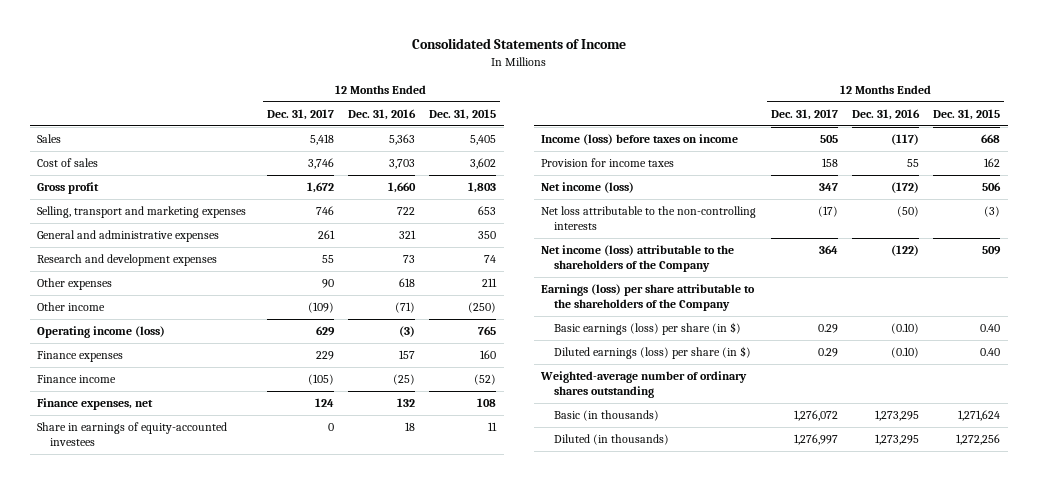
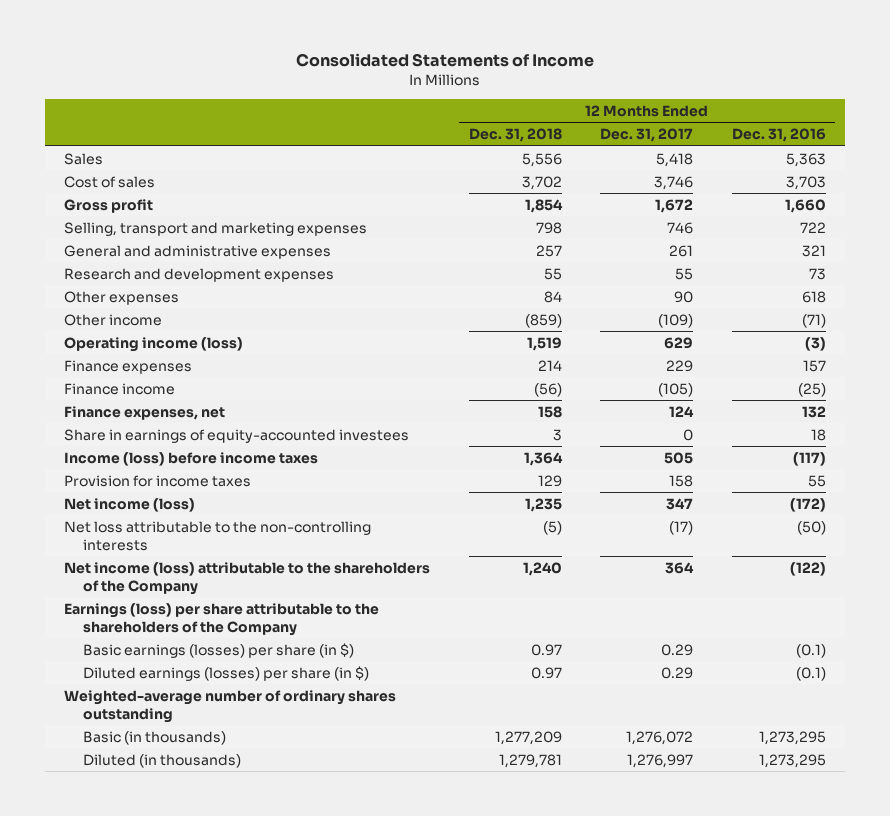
- | 12 Months Ended Dec. 31, 2017 | 12 Months Ended Dec. 31, 2016 | 12 Months Ended Dec. 31, 2015
+ | 12 Months Ended Dec. 31, 2018 | 12 Months Ended Dec. 31, 2017 | 12 Months Ended Dec. 31, 2016
- Income (loss) before taxes on income | 505 | (117) | 668
+ Income (loss) before income taxes | 1,364 | 505 | (117)
- Basic earnings (loss) per share (in $) | 0.29 | (0.10) | 0.40
- Diluted earnings (loss) per share (in $) | 0.29 | (0.10) | 0.40
+ Basic earnings (losses) per share (in $) | 0.97 | 0.29 | (0.1)
+ Diluted earnings (losses) per share (in $) | 0.97 | 0.29 | (0.1)

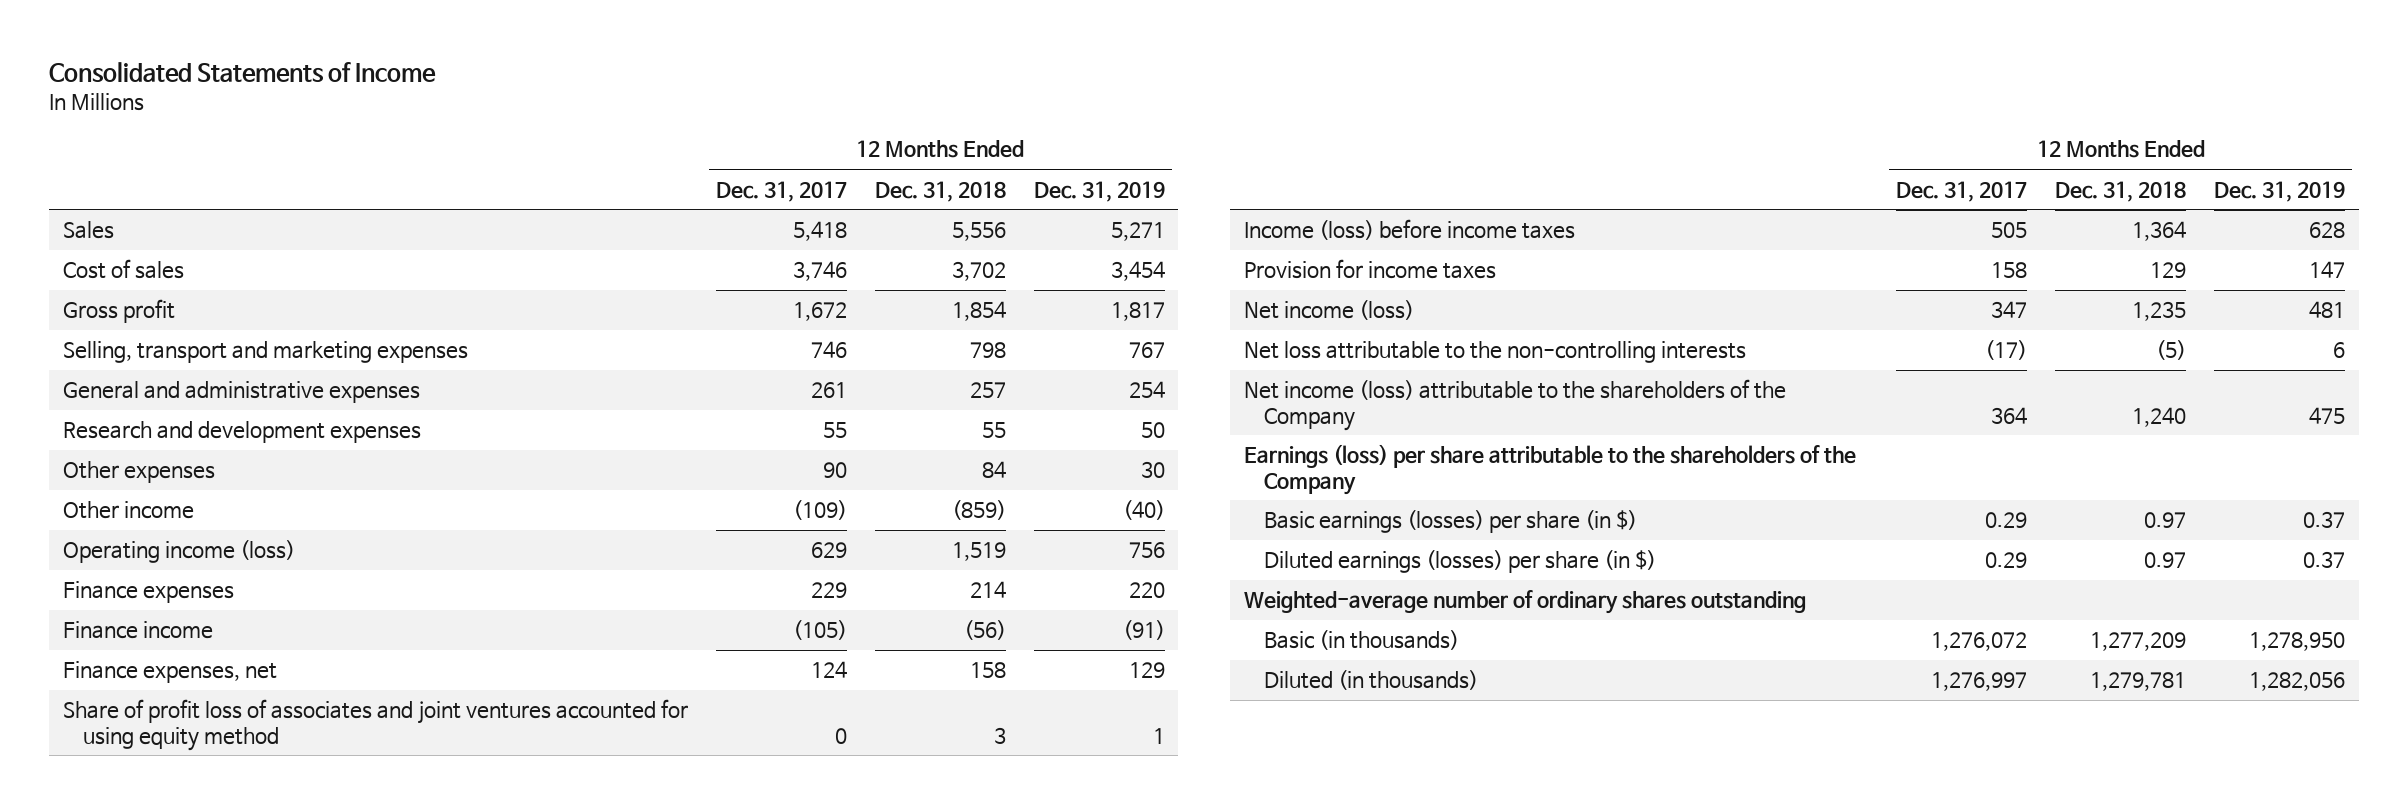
- | 12 Months Ended Dec. 31, 2018 | 12 Months Ended Dec. 31, 2017 | 12 Months Ended Dec. 31, 2016
+ | 12 Months Ended Dec. 31, 2017 | 12 Months Ended Dec. 31, 2018 | 12 Months Ended Dec. 31, 2019
- Share in earnings of equity-accounted investees | 3 | 0 | 18
+ Share of profit loss of associates and joint ventures accounted for using equity method | 0 | 3 | 1

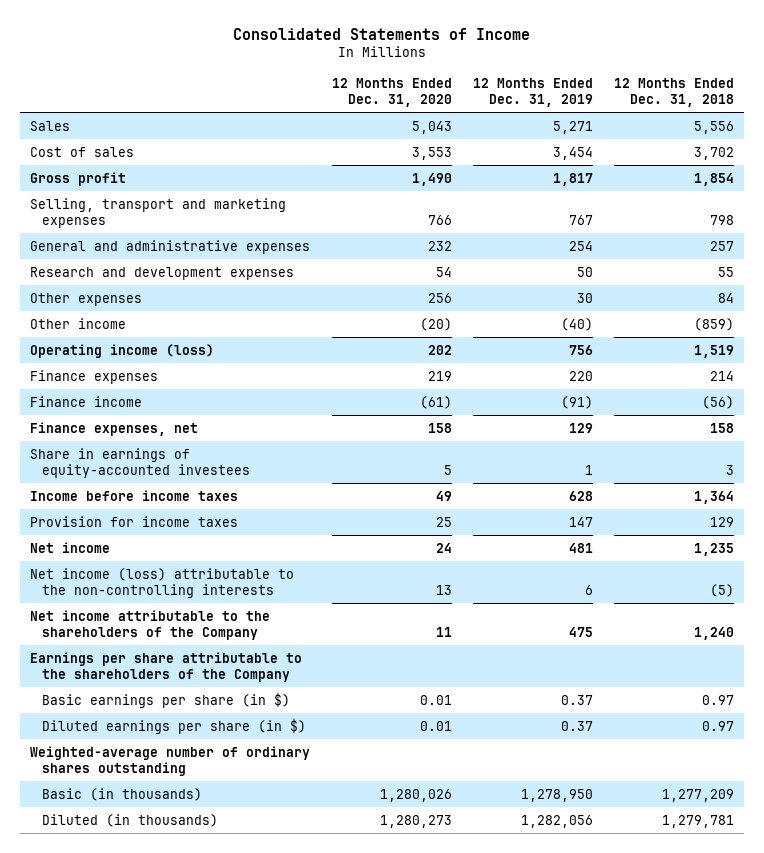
- | 12 Months Ended Dec. 31, 2017 | 12 Months Ended Dec. 31, 2018 | 12 Months Ended Dec. 31, 2019
+ | 12 Months Ended Dec. 31, 2020 | 12 Months Ended Dec. 31, 2019 | 12 Months Ended Dec. 31, 2018
- Share of profit loss of associates and joint ventures accounted for using equity method | 0 | 3 | 1
- Income (loss) before income taxes | 505 | 1,364 | 628
+ Share in earnings of equity-accounted investees | 5 | 1 | 3
+ Income before income taxes | 49 | 628 | 1,364
- Net income (loss) | 347 | 1,235 | 481
- Net loss attributable to the non-controlling interests | (17) | (5) | 6
- Net income (loss) attributable to the shareholders of the Company | 364 | 1,240 | 475
- Earnings (loss) per share attributable to the shareholders of the Company
- Basic earnings (losses) per share (in $) | 0.29 | 0.97 | 0.37
- Diluted earnings (losses) per share (in $) | 0.29 | 0.97 | 0.37
+ Net income | 24 | 481 | 1,235
+ Net income (loss) attributable to the non-controlling interests | 13 | 6 | (5)
+ Net income attributable to the shareholders of the Company | 11 | 475 | 1,240
+ Earnings per share attributable to the shareholders of the Company
+ Basic earnings per share (in $) | 0.01 | 0.37 | 0.97
+ Diluted earnings per share (in $) | 0.01 | 0.37 | 0.97

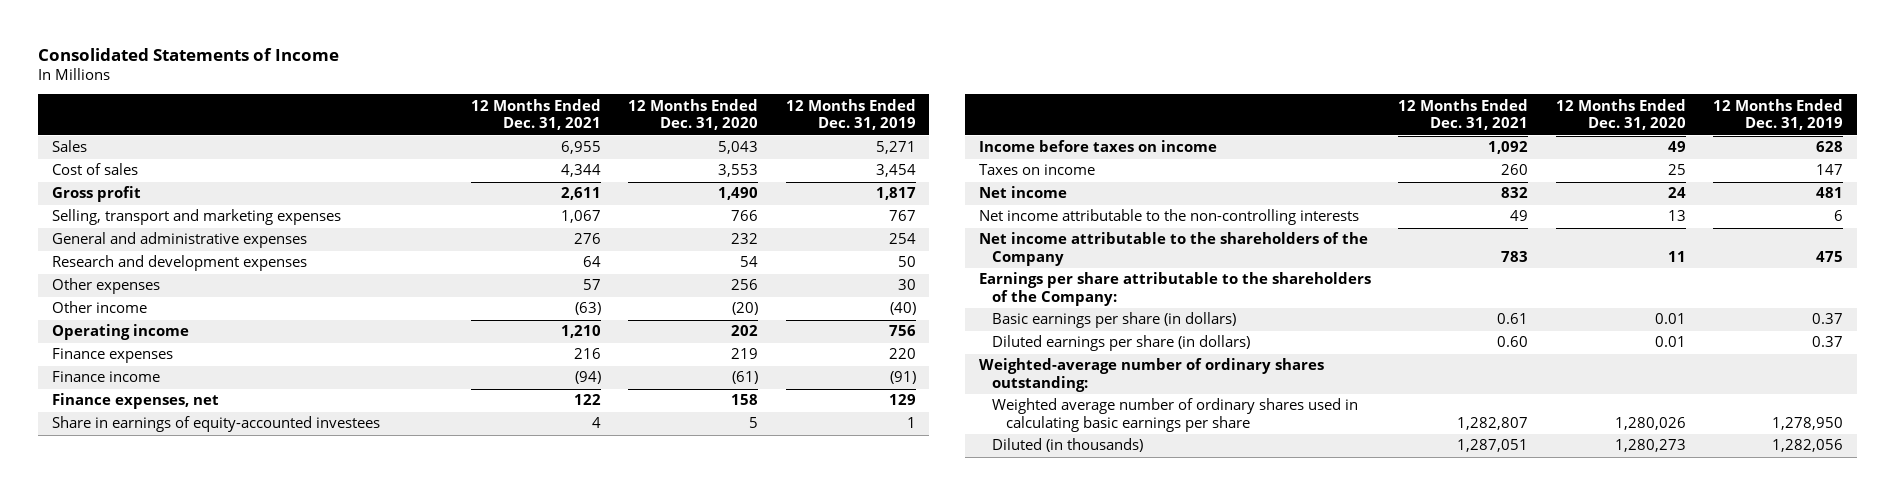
- | 12 Months Ended Dec. 31, 2020 | 12 Months Ended Dec. 31, 2019 | 12 Months Ended Dec. 31, 2018
+ | 12 Months Ended Dec. 31, 2021 | 12 Months Ended Dec. 31, 2020 | 12 Months Ended Dec. 31, 2019
- Operating income (loss) | 202 | 756 | 1,519
+ Operating income | 1,210 | 202 | 756
- Income before income taxes | 49 | 628 | 1,364
- Provision for income taxes | 25 | 147 | 129
+ Income before taxes on income | 1,092 | 49 | 628
+ Taxes on income | 260 | 25 | 147
- Net income (loss) attributable to the non-controlling interests | 13 | 6 | (5)
+ Net income attributable to the non-controlling interests | 49 | 13 | 6
- Earnings per share attributable to the shareholders of the Company
- Basic earnings per share (in $) | 0.01 | 0.37 | 0.97
- Diluted earnings per share (in $) | 0.01 | 0.37 | 0.97
- Weighted-average number of ordinary shares outstanding
- Basic (in thousands) | 1,280,026 | 1,278,950 | 1,277,209
+ Earnings per share attributable to the shareholders of the Company:
+ Basic earnings per share (in dollars) | 0.61 | 0.01 | 0.37
+ Diluted earnings per share (in dollars) | 0.60 | 0.01 | 0.37
+ Weighted-average number of ordinary shares outstanding:
+ Weighted average number of ordinary shares used in calculating basic earnings per share | 1,282,807 | 1,280,026 | 1,278,950

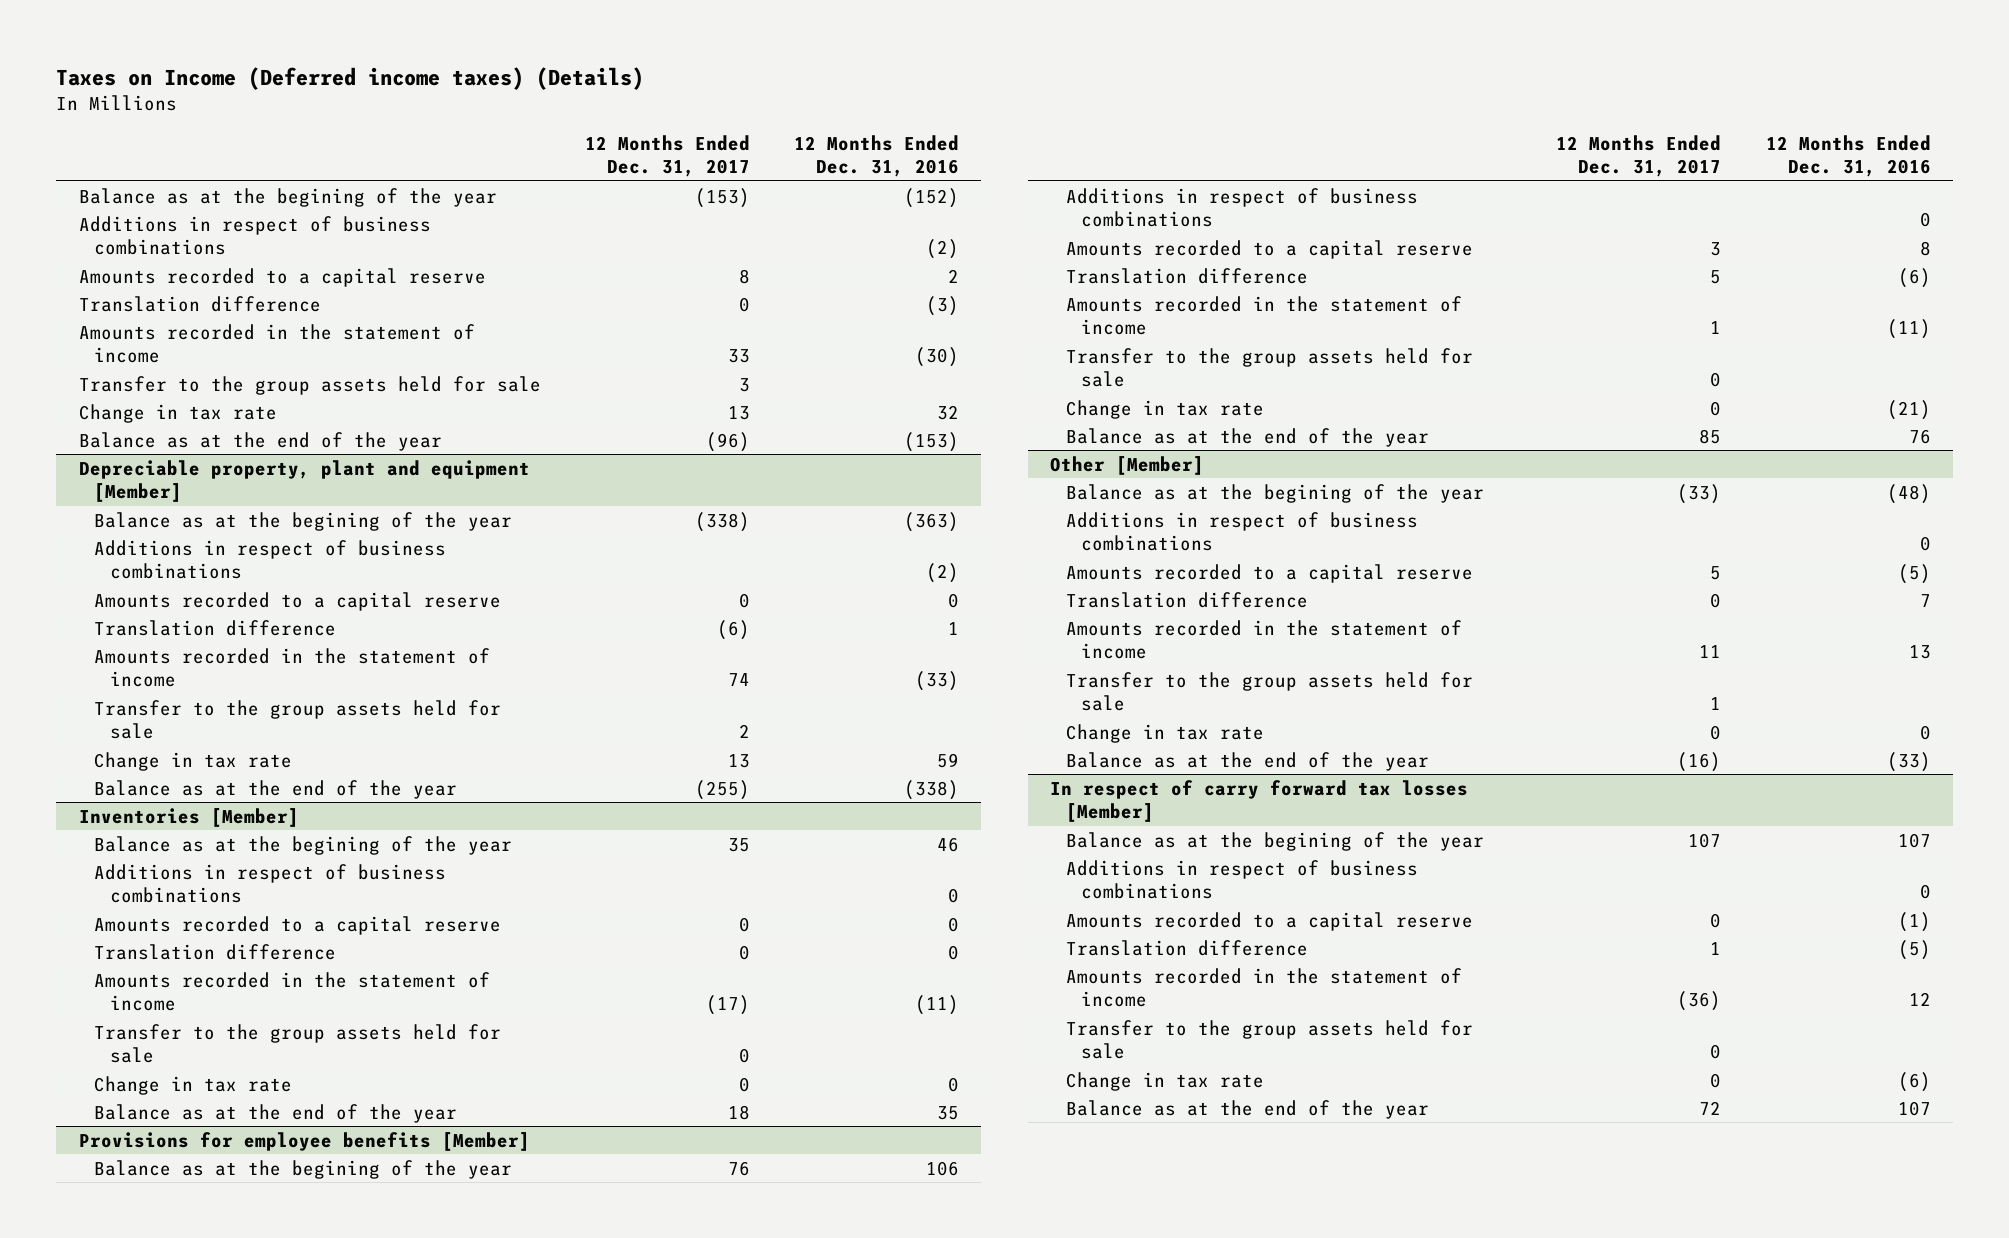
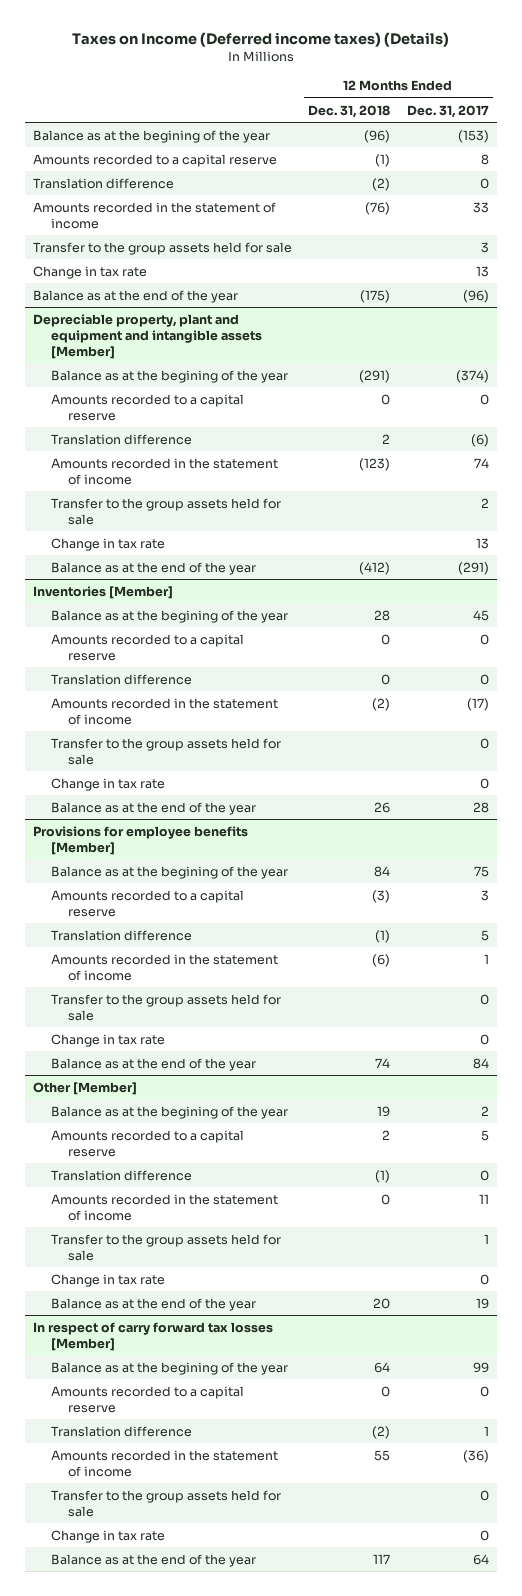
- | 12 Months Ended Dec. 31, 2017 | 12 Months Ended Dec. 31, 2016
+ | 12 Months Ended Dec. 31, 2018 | 12 Months Ended Dec. 31, 2017
- Additions in respect of business combinations | | (2)
- Depreciable property, plant and equipment [Member]
- Balance as at the begining of the year | (338) | (363)
- Additions in respect of business combinations | | (2)
+ Depreciable property, plant and equipment and intangible assets [Member]
+ Balance as at the begining of the year | (291) | (374)
- Balance as at the end of the year | (255) | (338)
+ Balance as at the end of the year | (412) | (291)
@ Inventories [Member]
- Balance as at the begining of the year | 35 | 46
- Additions in respect of business combinations | | 0
+ Balance as at the begining of the year | 28 | 45
- Balance as at the end of the year | 18 | 35
+ Balance as at the end of the year | 26 | 28
@ Provisions for employee benefits [Member]
- Balance as at the begining of the year | 76 | 106
- Additions in respect of business combinations | | 0
+ Balance as at the begining of the year | 84 | 75
- Balance as at the end of the year | 85 | 76
+ Balance as at the end of the year | 74 | 84
@ Other [Member]
- Balance as at the begining of the year | (33) | (48)
- Additions in respect of business combinations | | 0
+ Balance as at the begining of the year | 19 | 2
- Balance as at the end of the year | (16) | (33)
+ Balance as at the end of the year | 20 | 19
@ In respect of carry forward tax losses [Member]
- Balance as at the begining of the year | 107 | 107
- Additions in respect of business combinations | | 0
+ Balance as at the begining of the year | 64 | 99
- Balance as at the end of the year | 72 | 107
+ Balance as at the end of the year | 117 | 64

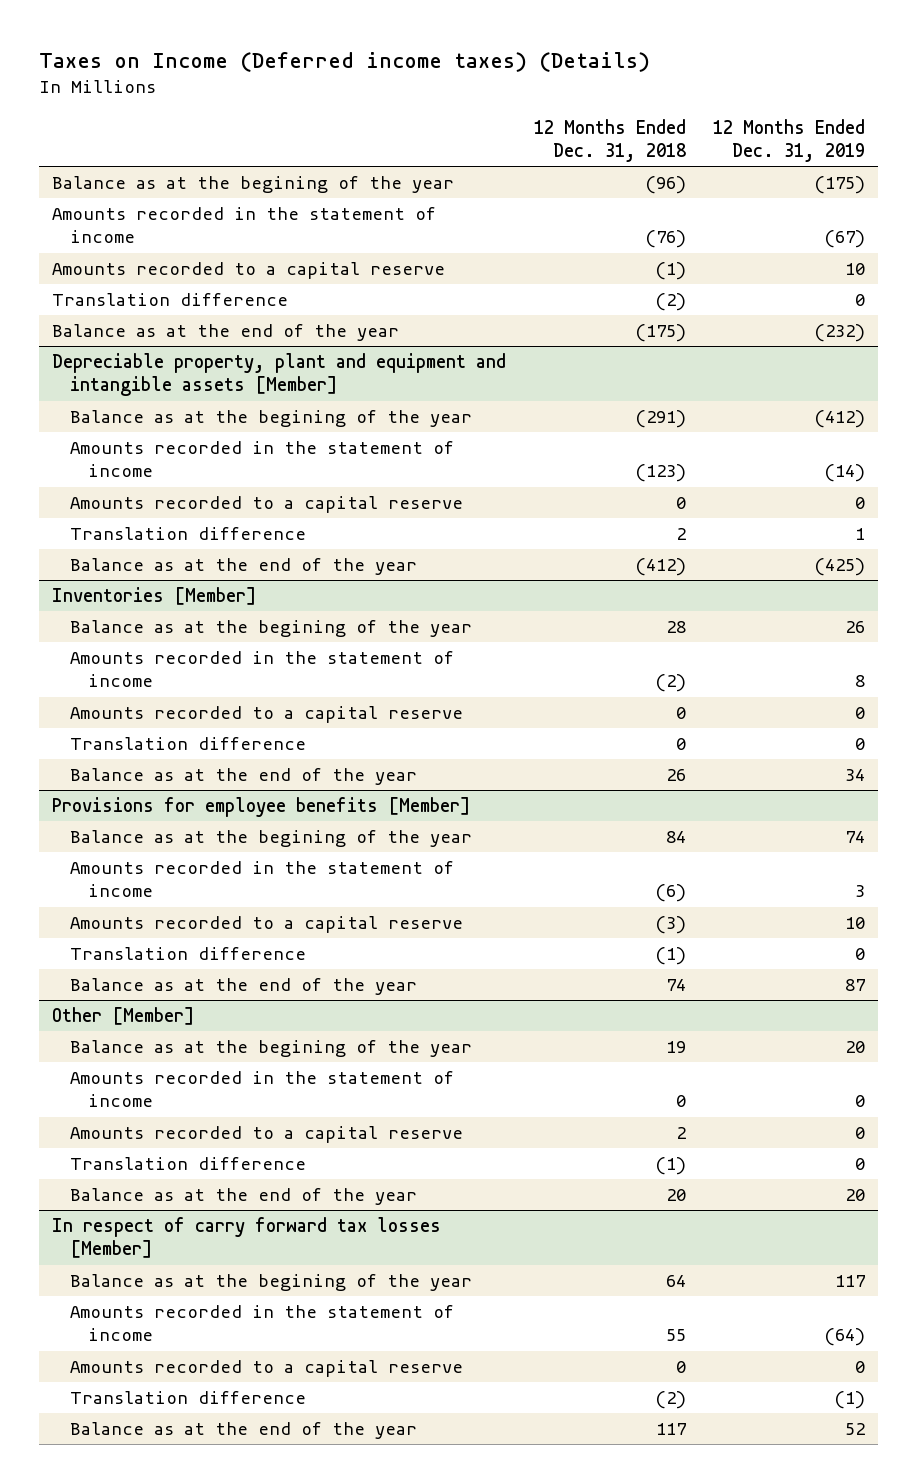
- | 12 Months Ended Dec. 31, 2018 | 12 Months Ended Dec. 31, 2017
+ | 12 Months Ended Dec. 31, 2018 | 12 Months Ended Dec. 31, 2019
moved up: Amounts recorded in the statement of income | (76) | (67)
- Transfer to the group assets held for sale | | 3
- Change in tax rate | | 13
@ Depreciable property, plant and equipment and intangible assets [Member]
moved up: Amounts recorded in the statement of income | (123) | (14)
- Transfer to the group assets held for sale | | 2
- Change in tax rate | | 13
@ Inventories [Member]
moved up: Amounts recorded in the statement of income | (2) | 8
- Transfer to the group assets held for sale | | 0
- Change in tax rate | | 0
@ Provisions for employee benefits [Member]
moved up: Amounts recorded in the statement of income | (6) | 3
- Transfer to the group assets held for sale | | 0
- Change in tax rate | | 0
@ Other [Member]
moved up: Amounts recorded in the statement of income | 0 | 0
- Transfer to the group assets held for sale | | 1
- Change in tax rate | | 0
@ In respect of carry forward tax losses [Member]
moved up: Amounts recorded in the statement of income | 55 | (64)
- Transfer to the group assets held for sale | | 0
- Change in tax rate | | 0

